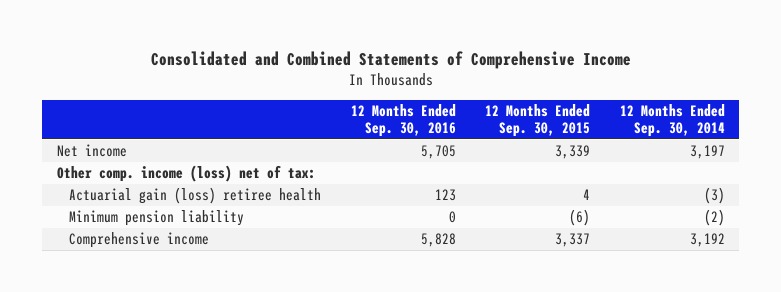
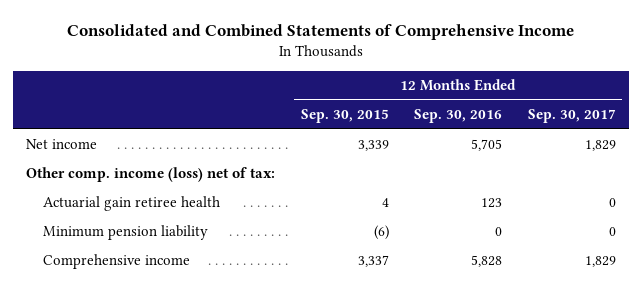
- | 12 Months Ended Sep. 30, 2016 | 12 Months Ended Sep. 30, 2015 | 12 Months Ended Sep. 30, 2014
+ | 12 Months Ended Sep. 30, 2015 | 12 Months Ended Sep. 30, 2016 | 12 Months Ended Sep. 30, 2017
- Actuarial gain (loss) retiree health | 123 | 4 | (3)
+ Actuarial gain retiree health | 4 | 123 | 0

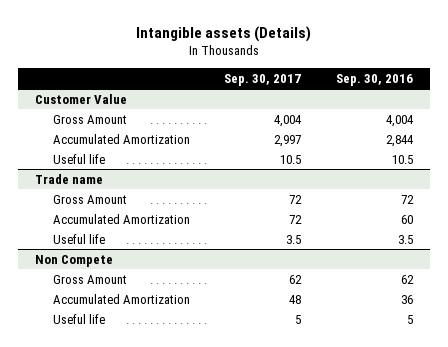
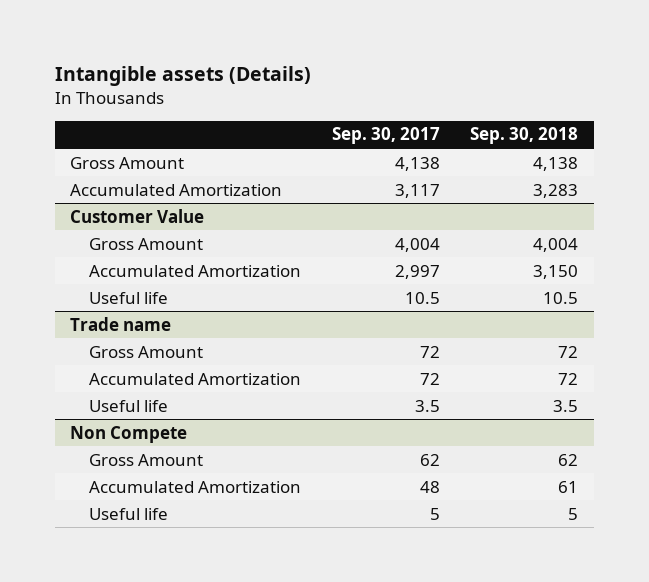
- | Sep. 30, 2017 | Sep. 30, 2016
+ | Sep. 30, 2017 | Sep. 30, 2018
+ Gross Amount | 4,138 | 4,138
+ Accumulated Amortization | 3,117 | 3,283

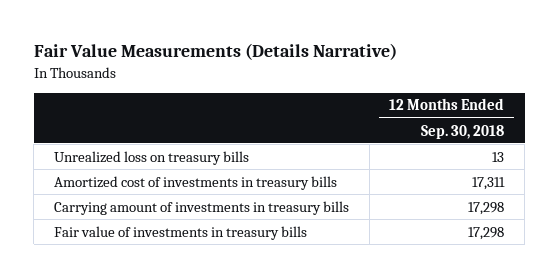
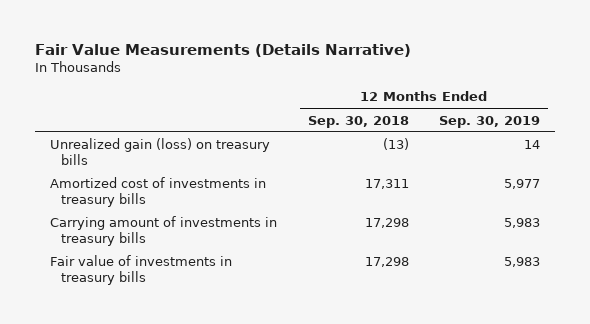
- | 12 Months Ended Sep. 30, 2018
+ | 12 Months Ended Sep. 30, 2018 | 12 Months Ended Sep. 30, 2019
- Unrealized loss on treasury bills | 13
+ Unrealized gain (loss) on treasury bills | (13) | 14

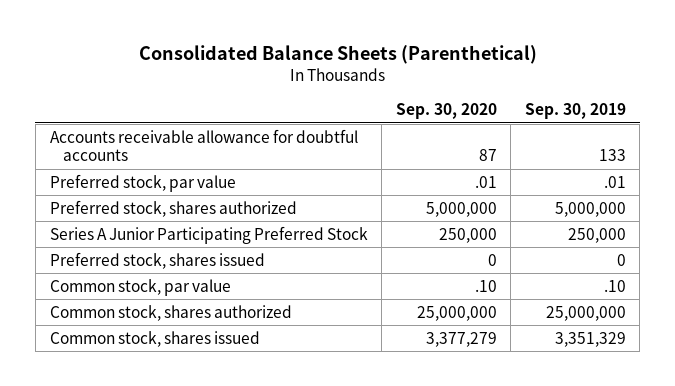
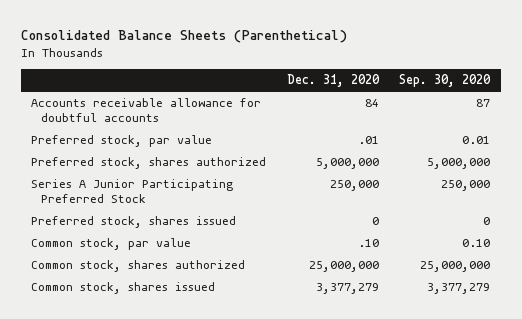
- | Sep. 30, 2020 | Sep. 30, 2019
+ | Dec. 31, 2020 | Sep. 30, 2020
- Preferred stock, par value | .01 | .01
+ Preferred stock, par value | .01 | 0.01
- Common stock, par value | .10 | .10
+ Common stock, par value | .10 | 0.10

